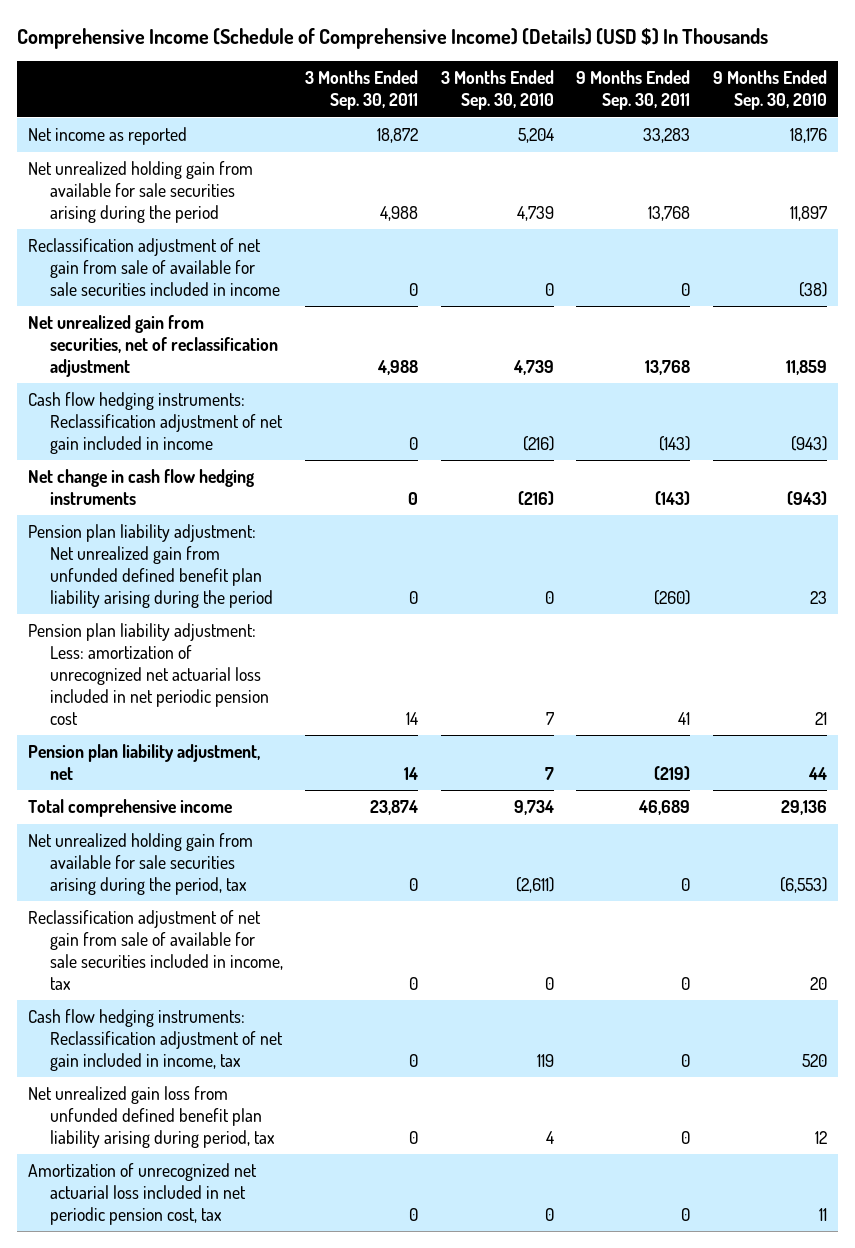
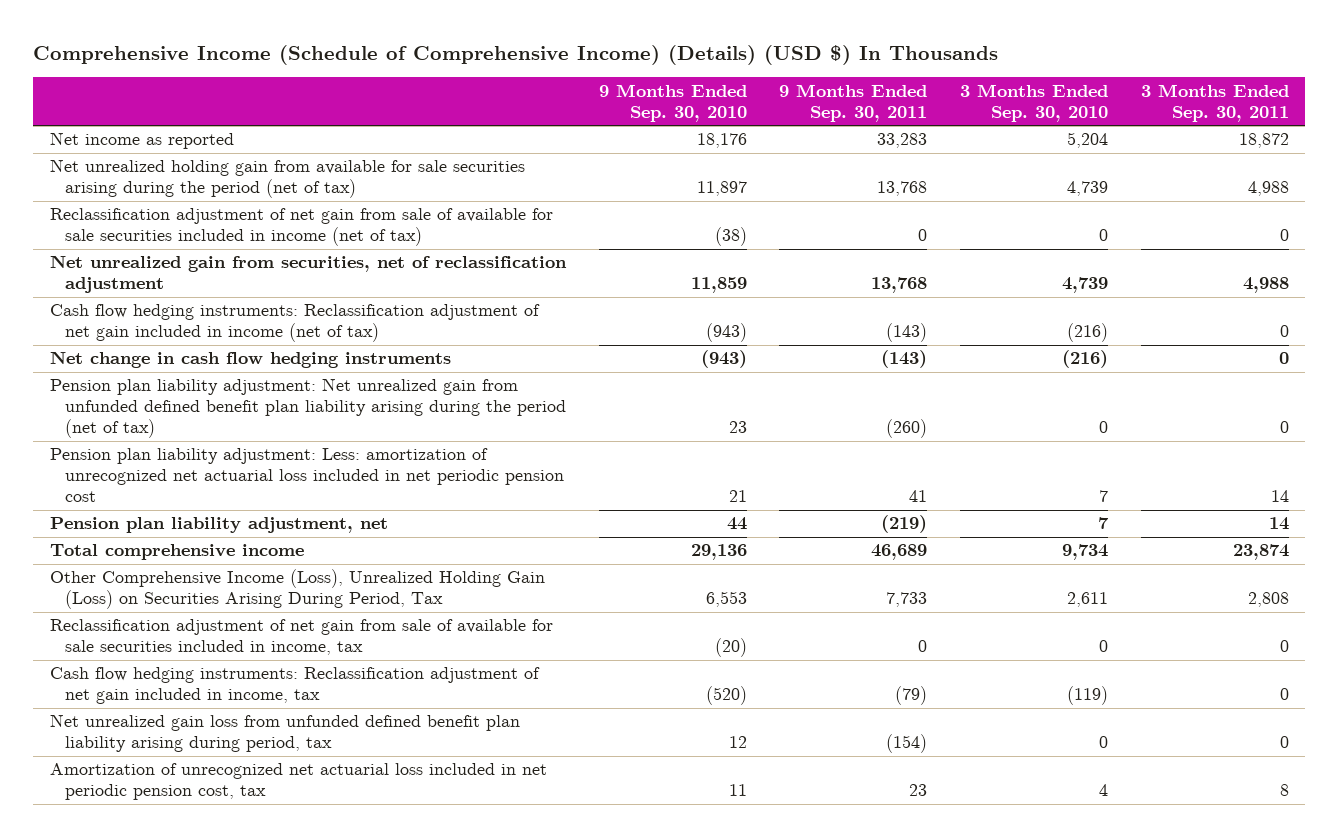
- | 3 Months Ended Sep. 30, 2011 | 3 Months Ended Sep. 30, 2010 | 9 Months Ended Sep. 30, 2011 | 9 Months Ended Sep. 30, 2010
+ | 9 Months Ended Sep. 30, 2010 | 9 Months Ended Sep. 30, 2011 | 3 Months Ended Sep. 30, 2010 | 3 Months Ended Sep. 30, 2011
- Net unrealized holding gain from available for sale securities arising during the period | 4,988 | 4,739 | 13,768 | 11,897
- Reclassification adjustment of net gain from sale of available for sale securities included in income | 0 | 0 | 0 | (38)
+ Net unrealized holding gain from available for sale securities arising during the period (net of tax) | 11,897 | 13,768 | 4,739 | 4,988
+ Reclassification adjustment of net gain from sale of available for sale securities included in income (net of tax) | (38) | 0 | 0 | 0
- Cash flow hedging instruments: Reclassification adjustment of net gain included in income | 0 | (216) | (143) | (943)
+ Cash flow hedging instruments: Reclassification adjustment of net gain included in income (net of tax) | (943) | (143) | (216) | 0
- Pension plan liability adjustment: Net unrealized gain from unfunded defined benefit plan liability arising during the period | 0 | 0 | (260) | 23
+ Pension plan liability adjustment: Net unrealized gain from unfunded defined benefit plan liability arising during the period (net of tax) | 23 | (260) | 0 | 0
- Net unrealized holding gain from available for sale securities arising during the period, tax | 0 | (2,611) | 0 | (6,553)
- Reclassification adjustment of net gain from sale of available for sale securities included in income, tax | 0 | 0 | 0 | 20
- Cash flow hedging instruments: Reclassification adjustment of net gain included in income, tax | 0 | 119 | 0 | 520
- Net unrealized gain loss from unfunded defined benefit plan liability arising during period, tax | 0 | 4 | 0 | 12
- Amortization of unrecognized net actuarial loss included in net periodic pension cost, tax | 0 | 0 | 0 | 11
+ Other Comprehensive Income (Loss), Unrealized Holding Gain (Loss) on Securities Arising During Period, Tax | 6,553 | 7,733 | 2,611 | 2,808
+ Reclassification adjustment of net gain from sale of available for sale securities included in income, tax | (20) | 0 | 0 | 0
+ Cash flow hedging instruments: Reclassification adjustment of net gain included in income, tax | (520) | (79) | (119) | 0
+ Net unrealized gain loss from unfunded defined benefit plan liability arising during period, tax | 12 | (154) | 0 | 0
+ Amortization of unrecognized net actuarial loss included in net periodic pension cost, tax | 11 | 23 | 4 | 8

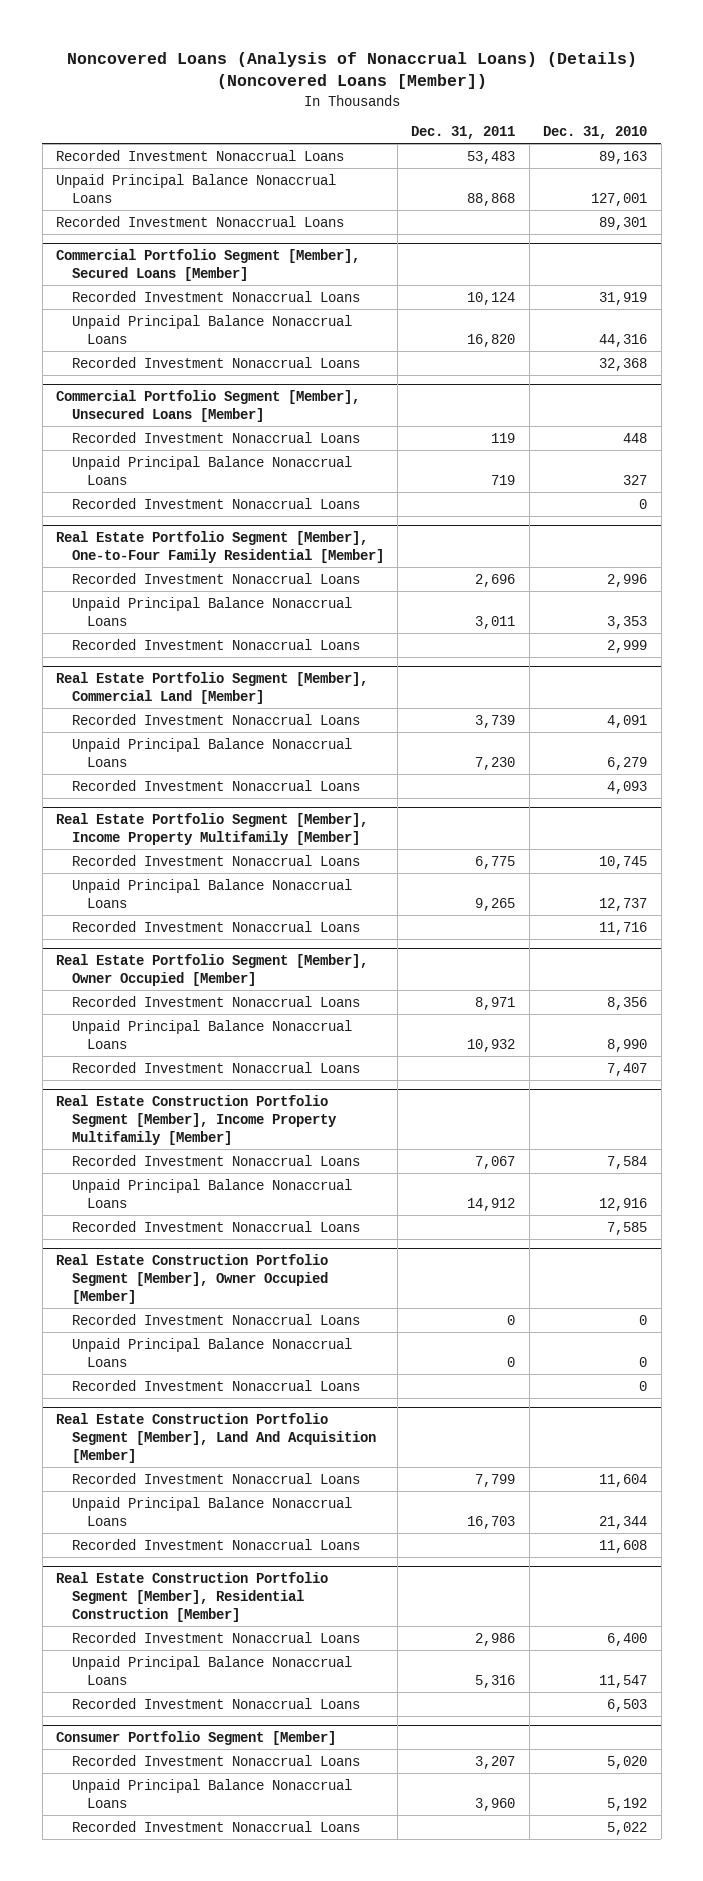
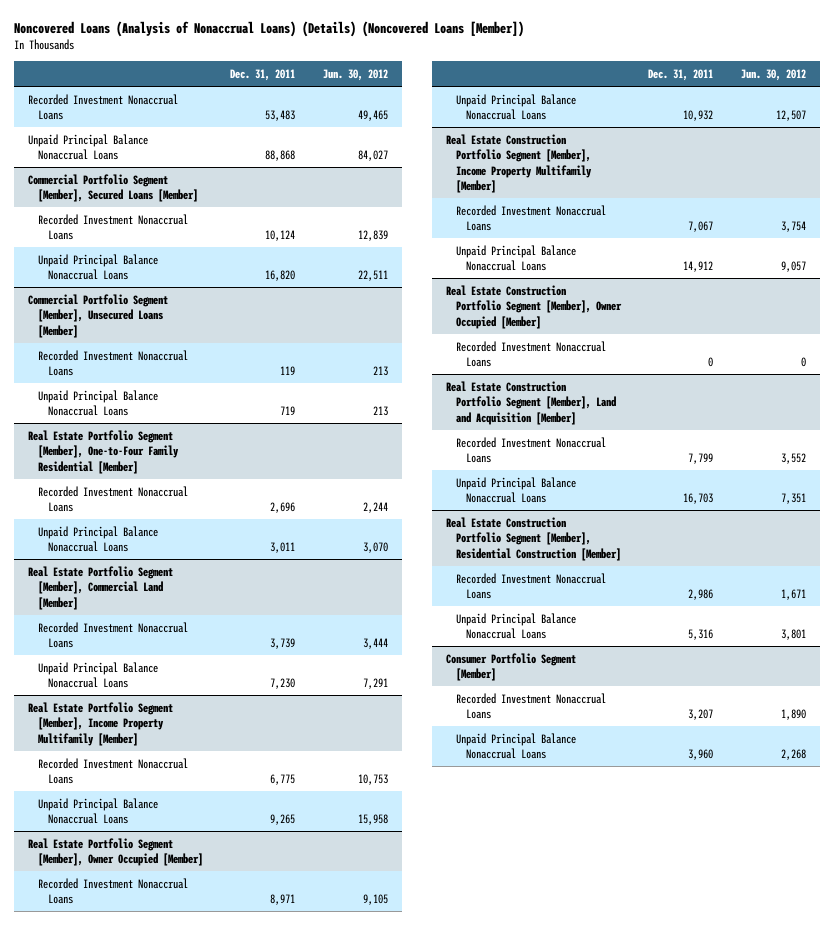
- | Dec. 31, 2011 | Dec. 31, 2010
+ | Dec. 31, 2011 | Jun. 30, 2012
- Recorded Investment Nonaccrual Loans | | 89,301
@ Commercial Portfolio Segment [Member], Secured Loans [Member]
- Recorded Investment Nonaccrual Loans | | 32,368
@ Commercial Portfolio Segment [Member], Unsecured Loans [Member]
- Recorded Investment Nonaccrual Loans | | 0
@ Real Estate Portfolio Segment [Member], One-to-Four Family Residential [Member]
- Recorded Investment Nonaccrual Loans | | 2,999
@ Real Estate Portfolio Segment [Member], Commercial Land [Member]
- Recorded Investment Nonaccrual Loans | | 4,093
@ Real Estate Portfolio Segment [Member], Income Property Multifamily [Member]
- Recorded Investment Nonaccrual Loans | | 11,716
@ Real Estate Portfolio Segment [Member], Owner Occupied [Member]
- Recorded Investment Nonaccrual Loans | | 7,407
@ Real Estate Construction Portfolio Segment [Member], Income Property Multifamily [Member]
- Recorded Investment Nonaccrual Loans | | 7,585
@ Real Estate Construction Portfolio Segment [Member], Owner Occupied [Member]
- Unpaid Principal Balance Nonaccrual Loans | 0 | 0
- Recorded Investment Nonaccrual Loans | | 0
- Real Estate Construction Portfolio Segment [Member], Land And Acquisition [Member]
+ Real Estate Construction Portfolio Segment [Member], Land and Acquisition [Member]
- Recorded Investment Nonaccrual Loans | | 11,608
@ Real Estate Construction Portfolio Segment [Member], Residential Construction [Member]
- Recorded Investment Nonaccrual Loans | | 6,503
@ Consumer Portfolio Segment [Member]
- Recorded Investment Nonaccrual Loans | | 5,022

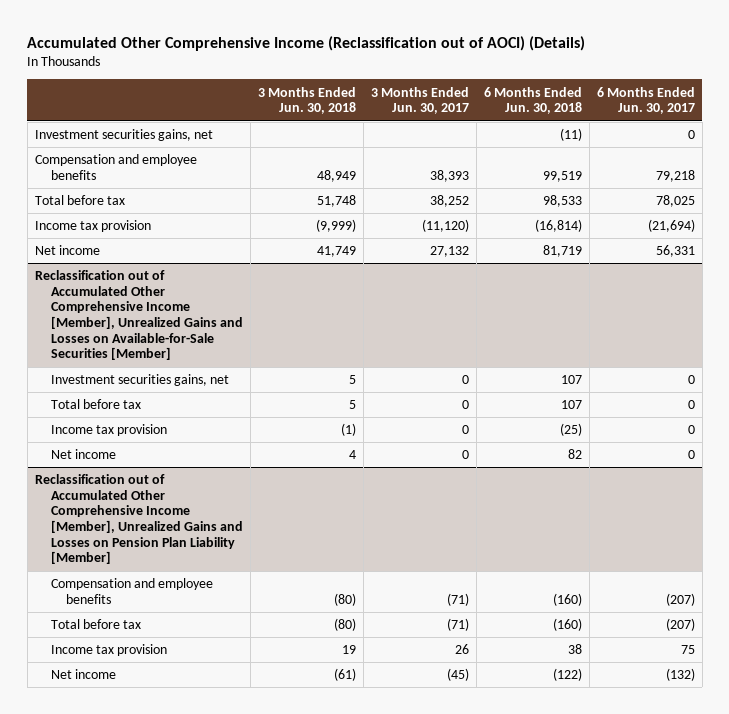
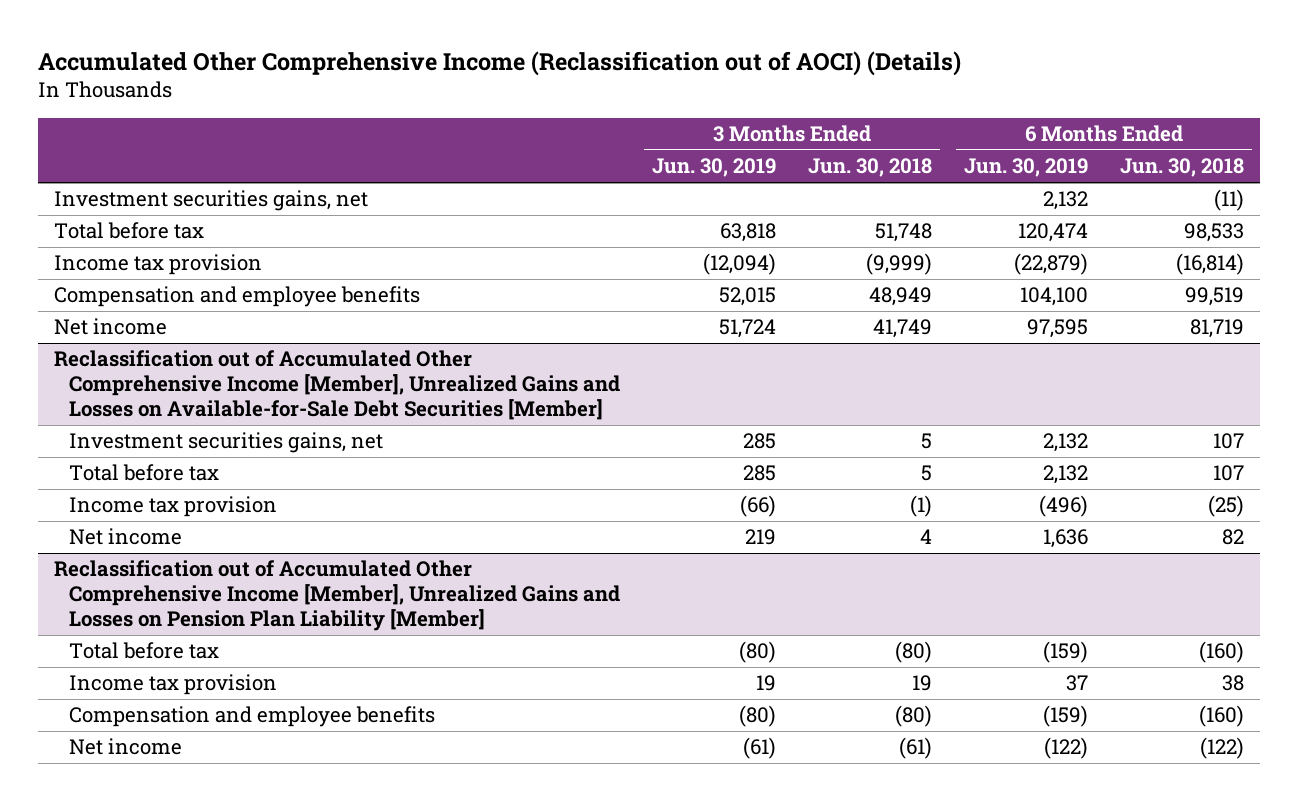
- | 3 Months Ended Jun. 30, 2018 | 3 Months Ended Jun. 30, 2017 | 6 Months Ended Jun. 30, 2018 | 6 Months Ended Jun. 30, 2017
+ | 3 Months Ended Jun. 30, 2019 | 3 Months Ended Jun. 30, 2018 | 6 Months Ended Jun. 30, 2019 | 6 Months Ended Jun. 30, 2018
moved down: Compensation and employee benefits | 52,015 | 48,949 | 104,100 | 99,519
- Reclassification out of Accumulated Other Comprehensive Income [Member], Unrealized Gains and Losses on Available-for-Sale Securities [Member]
+ Reclassification out of Accumulated Other Comprehensive Income [Member], Unrealized Gains and Losses on Available-for-Sale Debt Securities [Member]
@ Reclassification out of Accumulated Other Comprehensive Income [Member], Unrealized Gains and Losses on Pension Plan Liability [Member]
moved down: Compensation and employee benefits | (80) | (80) | (159) | (160)

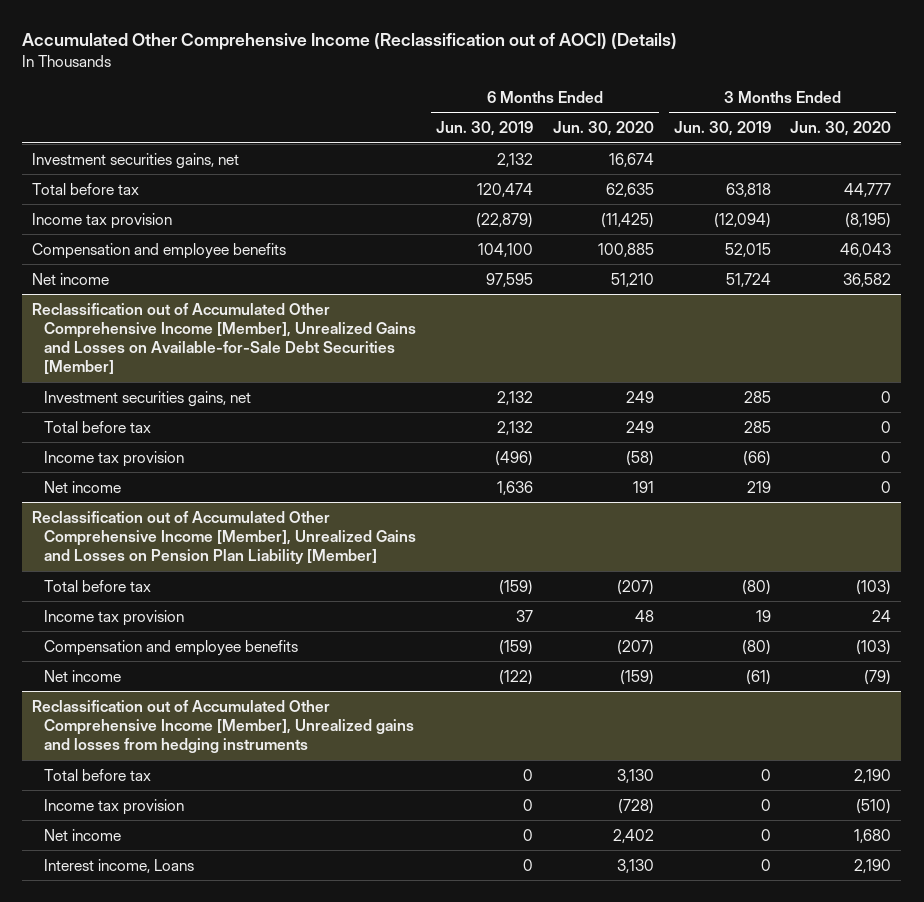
- | 3 Months Ended Jun. 30, 2019 | 3 Months Ended Jun. 30, 2018 | 6 Months Ended Jun. 30, 2019 | 6 Months Ended Jun. 30, 2018
+ | 6 Months Ended Jun. 30, 2019 | 6 Months Ended Jun. 30, 2020 | 3 Months Ended Jun. 30, 2019 | 3 Months Ended Jun. 30, 2020
+ Reclassification out of Accumulated Other Comprehensive Income [Member], Unrealized gains and losses from hedging instruments
+ Total before tax | 0 | 3,130 | 0 | 2,190
+ Income tax provision | 0 | (728) | 0 | (510)
+ Net income | 0 | 2,402 | 0 | 1,680
+ Interest income, Loans | 0 | 3,130 | 0 | 2,190

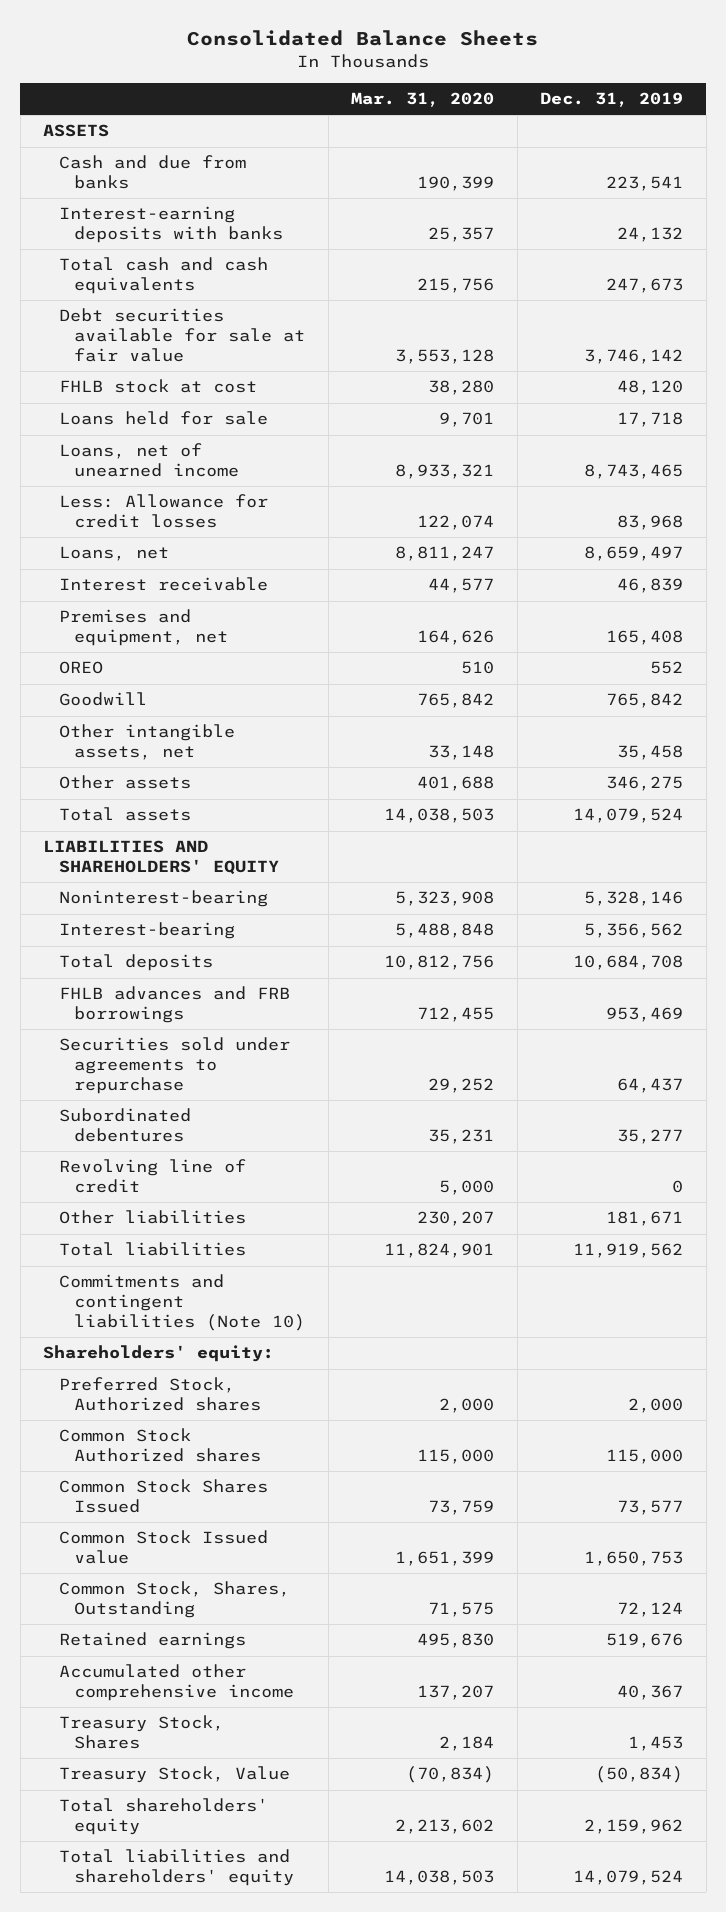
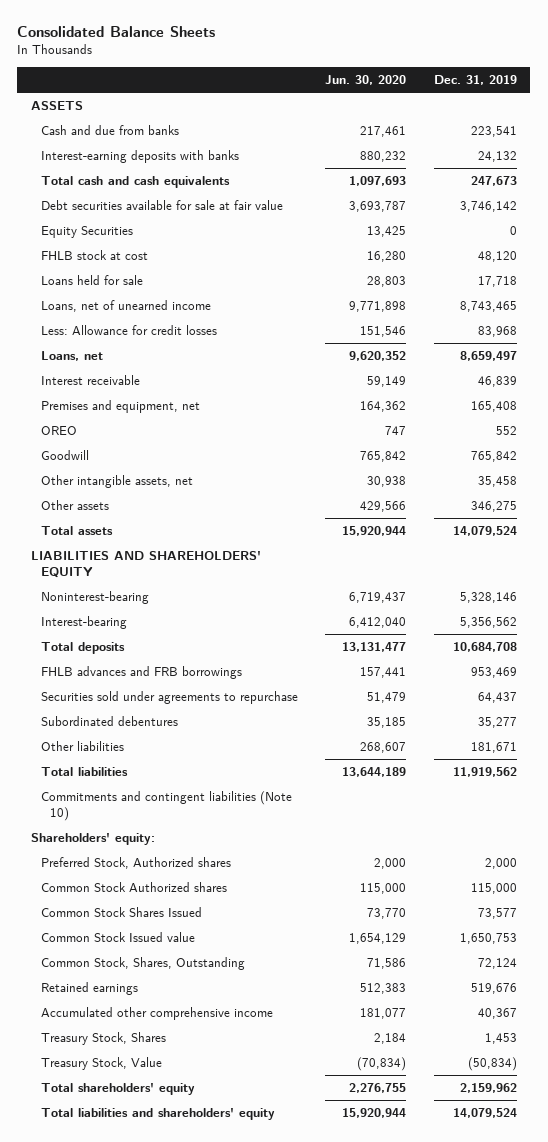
- | Mar. 31, 2020 | Dec. 31, 2019
+ | Jun. 30, 2020 | Dec. 31, 2019
+ Equity Securities | 13,425 | 0
- Revolving line of credit | 5,000 | 0

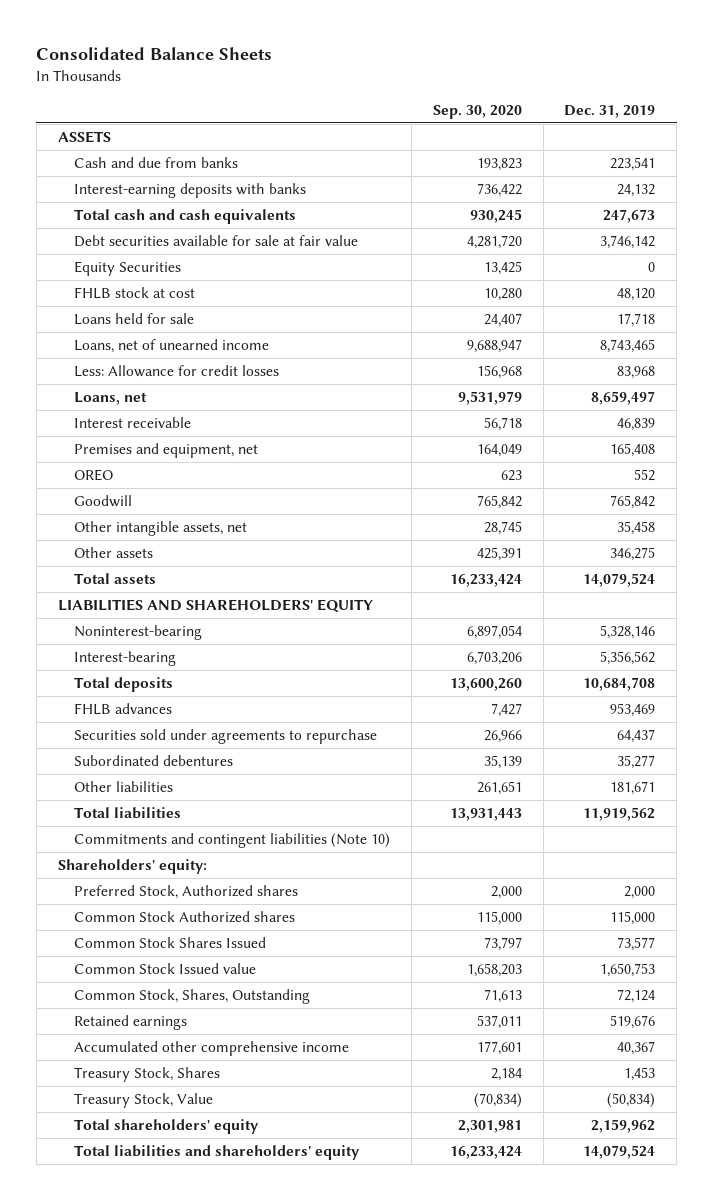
- | Jun. 30, 2020 | Dec. 31, 2019
+ | Sep. 30, 2020 | Dec. 31, 2019
- FHLB advances and FRB borrowings | 157,441 | 953,469
+ FHLB advances | 7,427 | 953,469

